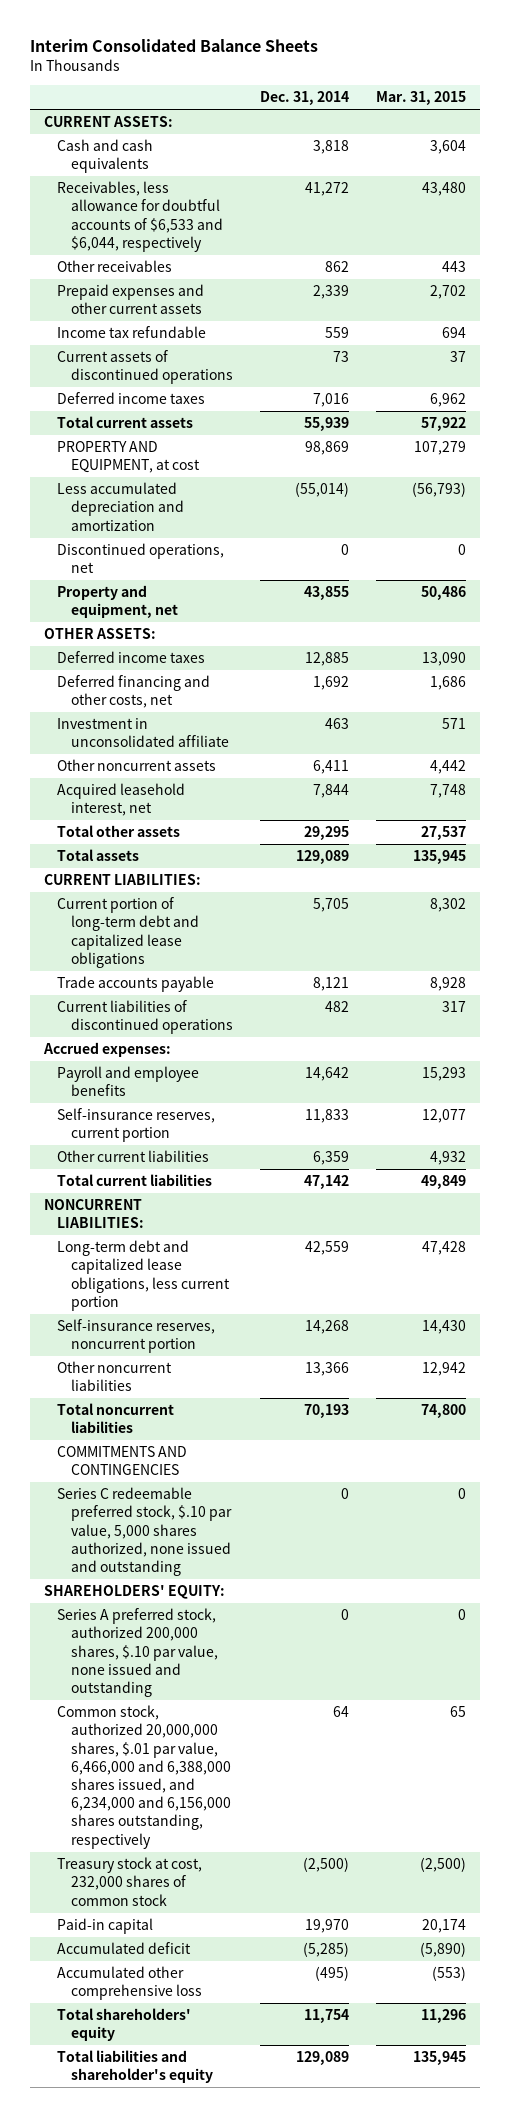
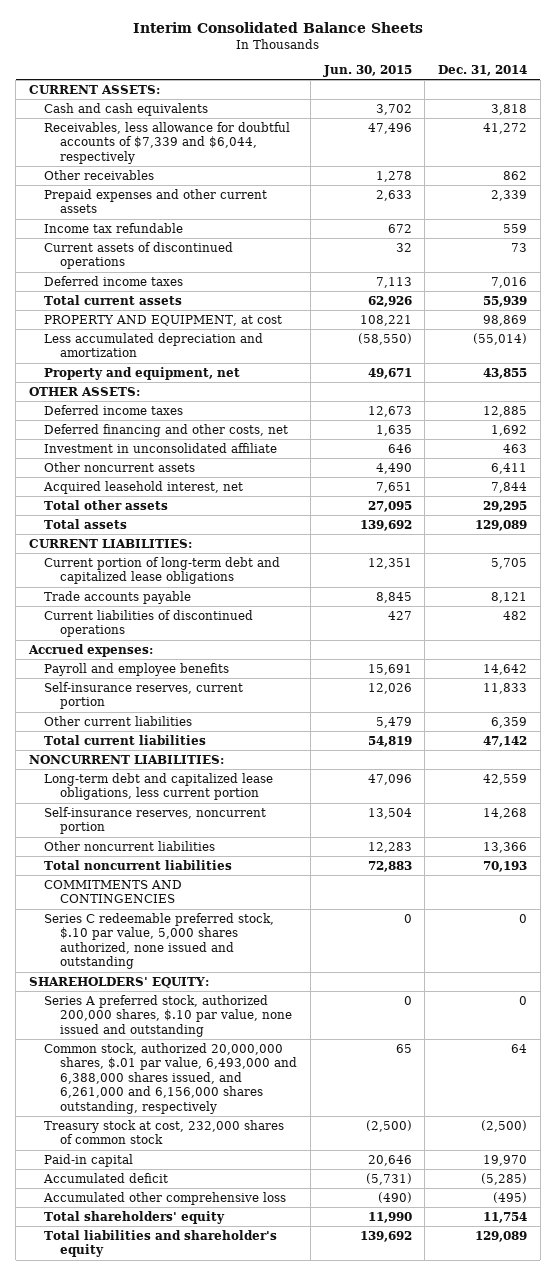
- | Dec. 31, 2014 | Mar. 31, 2015
+ | Jun. 30, 2015 | Dec. 31, 2014
- Receivables, less allowance for doubtful accounts of $6,533 and $6,044, respectively | 41,272 | 43,480
+ Receivables, less allowance for doubtful accounts of $7,339 and $6,044, respectively | 47,496 | 41,272
- Discontinued operations, net | 0 | 0
- Common stock, authorized 20,000,000 shares, $.01 par value, 6,466,000 and 6,388,000 shares issued, and 6,234,000 and 6,156,000 shares outstanding, respectively | 64 | 65
+ Common stock, authorized 20,000,000 shares, $.01 par value, 6,493,000 and 6,388,000 shares issued, and 6,261,000 and 6,156,000 shares outstanding, respectively | 65 | 64

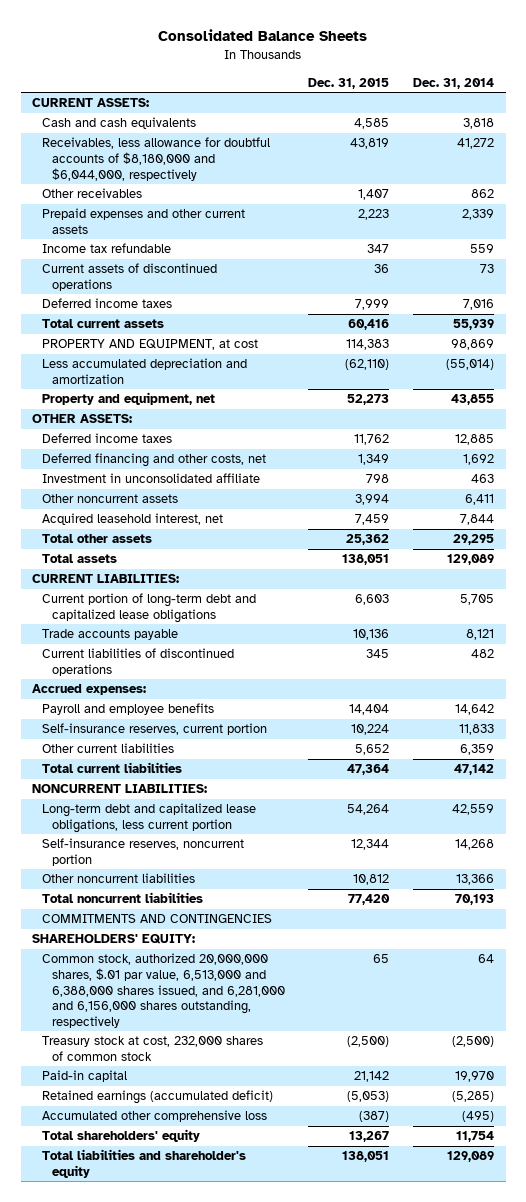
- Interim Consolidated Balance Sheets
+ Consolidated Balance Sheets
- | Jun. 30, 2015 | Dec. 31, 2014
+ | Dec. 31, 2015 | Dec. 31, 2014
- Receivables, less allowance for doubtful accounts of $7,339 and $6,044, respectively | 47,496 | 41,272
+ Receivables, less allowance for doubtful accounts of $8,180,000 and $6,044,000, respectively | 43,819 | 41,272
- Series C redeemable preferred stock, $.10 par value, 5,000 shares authorized, none issued and outstanding | 0 | 0
- Series A preferred stock, authorized 200,000 shares, $.10 par value, none issued and outstanding | 0 | 0
- Common stock, authorized 20,000,000 shares, $.01 par value, 6,493,000 and 6,388,000 shares issued, and 6,261,000 and 6,156,000 shares outstanding, respectively | 65 | 64
+ Common stock, authorized 20,000,000 shares, $.01 par value, 6,513,000 and 6,388,000 shares issued, and 6,281,000 and 6,156,000 shares outstanding, respectively | 65 | 64
- Accumulated deficit | (5,731) | (5,285)
+ Retained earnings (accumulated deficit) | (5,053) | (5,285)

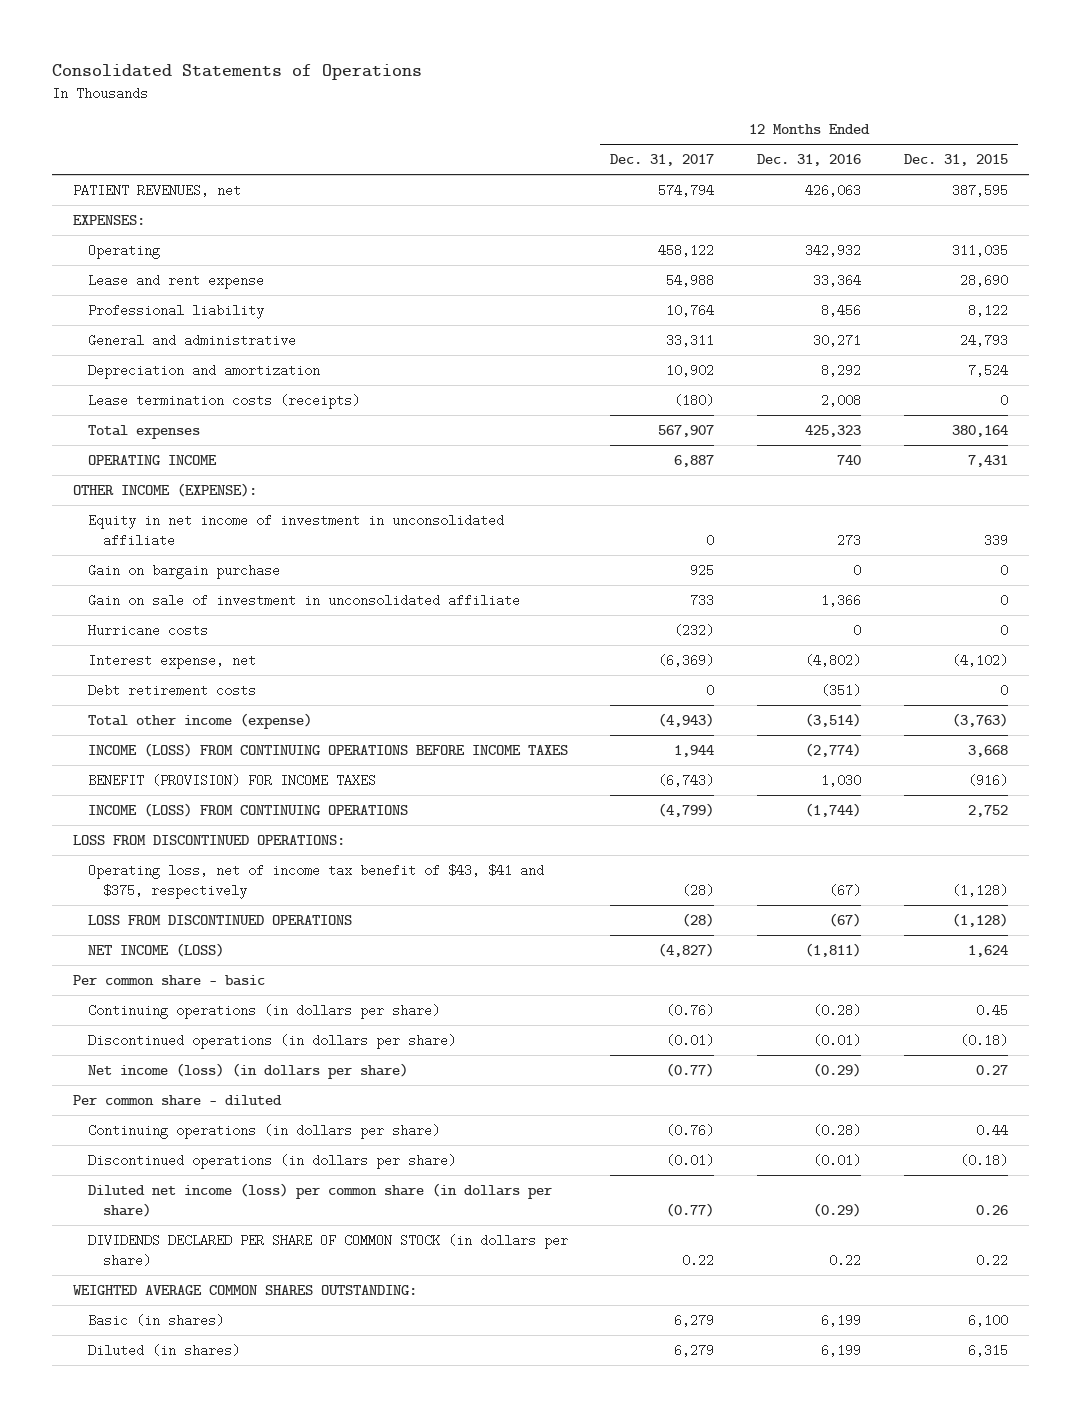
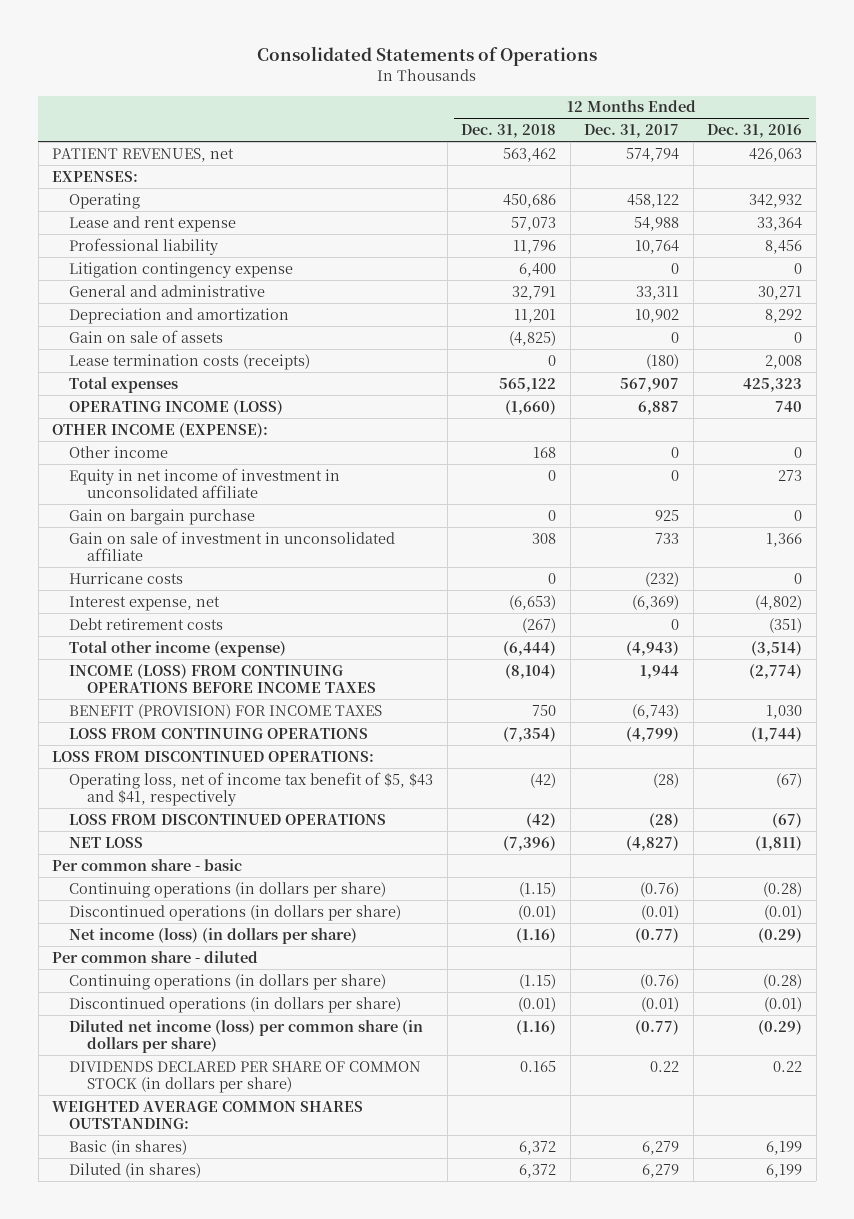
- | 12 Months Ended Dec. 31, 2017 | 12 Months Ended Dec. 31, 2016 | 12 Months Ended Dec. 31, 2015
+ | 12 Months Ended Dec. 31, 2018 | 12 Months Ended Dec. 31, 2017 | 12 Months Ended Dec. 31, 2016
+ Litigation contingency expense | 6,400 | 0 | 0
+ Gain on sale of assets | (4,825) | 0 | 0
- OPERATING INCOME | 6,887 | 740 | 7,431
+ OPERATING INCOME (LOSS) | (1,660) | 6,887 | 740
+ Other income | 168 | 0 | 0
- INCOME (LOSS) FROM CONTINUING OPERATIONS | (4,799) | (1,744) | 2,752
+ LOSS FROM CONTINUING OPERATIONS | (7,354) | (4,799) | (1,744)
- Operating loss, net of income tax benefit of $43, $41 and $375, respectively | (28) | (67) | (1,128)
+ Operating loss, net of income tax benefit of $5, $43 and $41, respectively | (42) | (28) | (67)
- NET INCOME (LOSS) | (4,827) | (1,811) | 1,624
+ NET LOSS | (7,396) | (4,827) | (1,811)

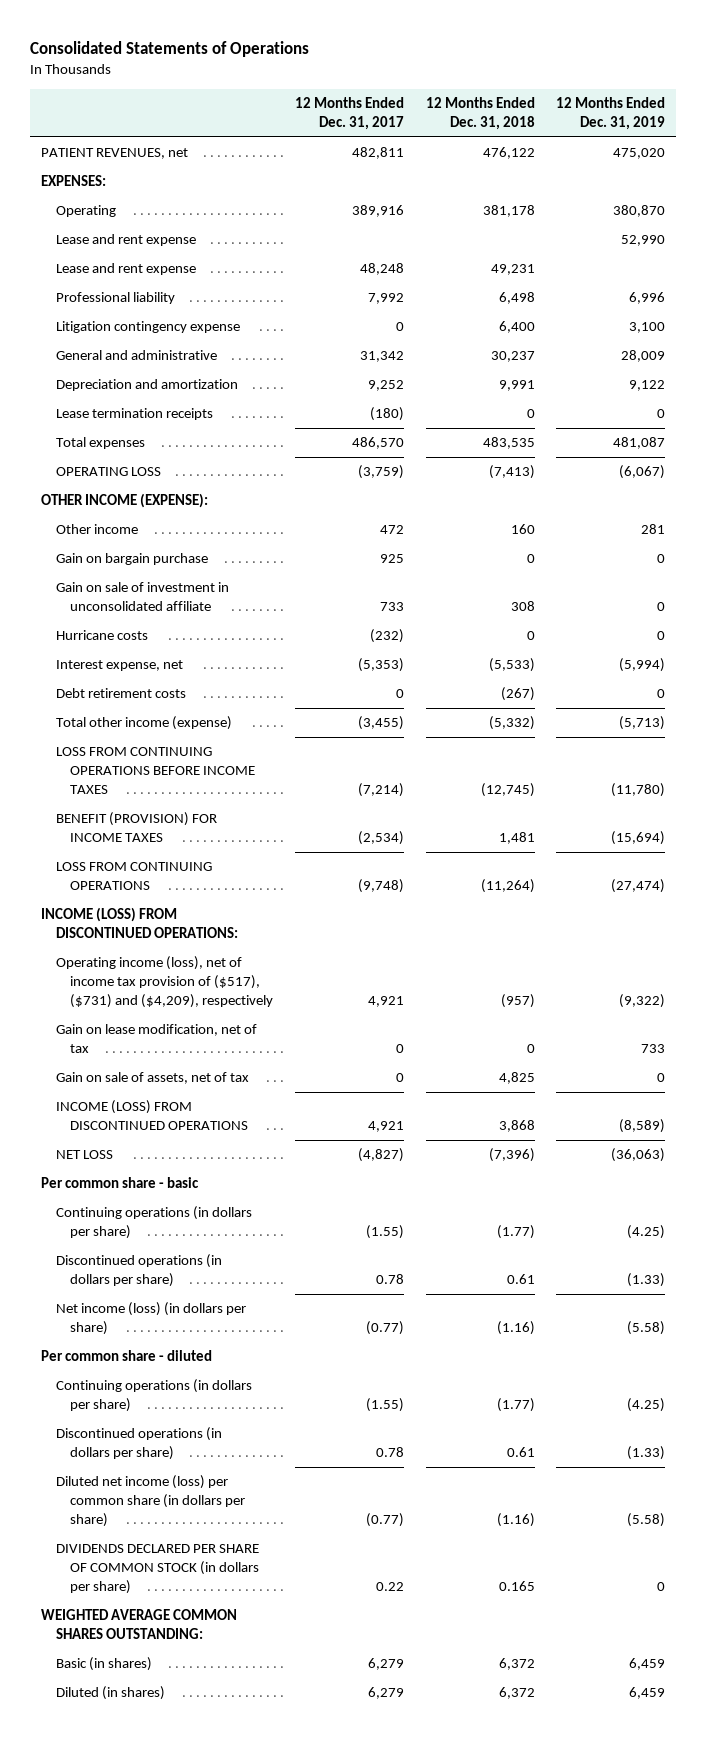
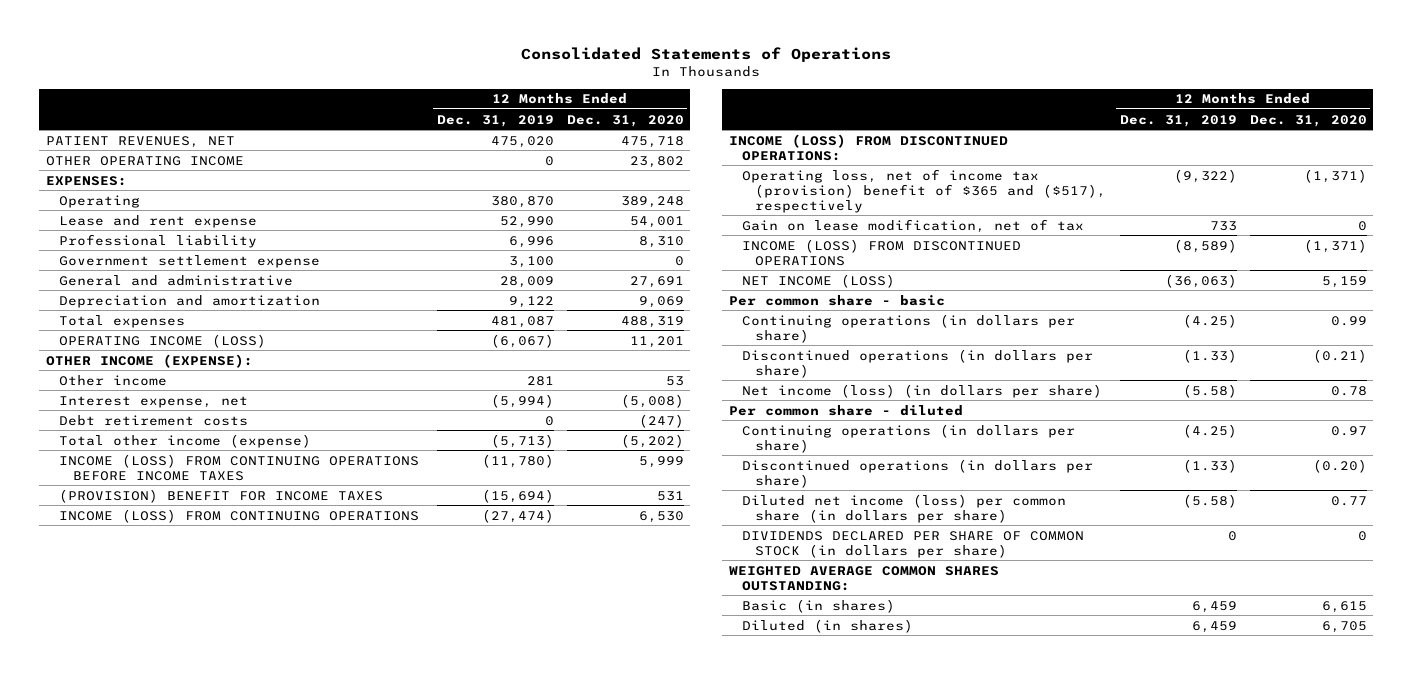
- | 12 Months Ended Dec. 31, 2017 | 12 Months Ended Dec. 31, 2018 | 12 Months Ended Dec. 31, 2019
+ | 12 Months Ended Dec. 31, 2019 | 12 Months Ended Dec. 31, 2020
- PATIENT REVENUES, net | 482,811 | 476,122 | 475,020
+ PATIENT REVENUES, NET | 475,020 | 475,718
+ OTHER OPERATING INCOME | 0 | 23,802
- Lease and rent expense | 48,248 | 49,231 |
- Litigation contingency expense | 0 | 6,400 | 3,100
+ Government settlement expense | 3,100 | 0
- Lease termination receipts | (180) | 0 | 0
- OPERATING LOSS | (3,759) | (7,413) | (6,067)
+ OPERATING INCOME (LOSS) | (6,067) | 11,201
- Gain on bargain purchase | 925 | 0 | 0
- Gain on sale of investment in unconsolidated affiliate | 733 | 308 | 0
- Hurricane costs | (232) | 0 | 0
- LOSS FROM CONTINUING OPERATIONS BEFORE INCOME TAXES | (7,214) | (12,745) | (11,780)
- BENEFIT (PROVISION) FOR INCOME TAXES | (2,534) | 1,481 | (15,694)
- LOSS FROM CONTINUING OPERATIONS | (9,748) | (11,264) | (27,474)
+ INCOME (LOSS) FROM CONTINUING OPERATIONS BEFORE INCOME TAXES | (11,780) | 5,999
+ (PROVISION) BENEFIT FOR INCOME TAXES | (15,694) | 531
+ INCOME (LOSS) FROM CONTINUING OPERATIONS | (27,474) | 6,530
- Operating income (loss), net of income tax provision of ($517), ($731) and ($4,209), respectively | 4,921 | (957) | (9,322)
+ Operating loss, net of income tax (provision) benefit of $365 and ($517), respectively | (9,322) | (1,371)
- Gain on sale of assets, net of tax | 0 | 4,825 | 0
- NET LOSS | (4,827) | (7,396) | (36,063)
+ NET INCOME (LOSS) | (36,063) | 5,159

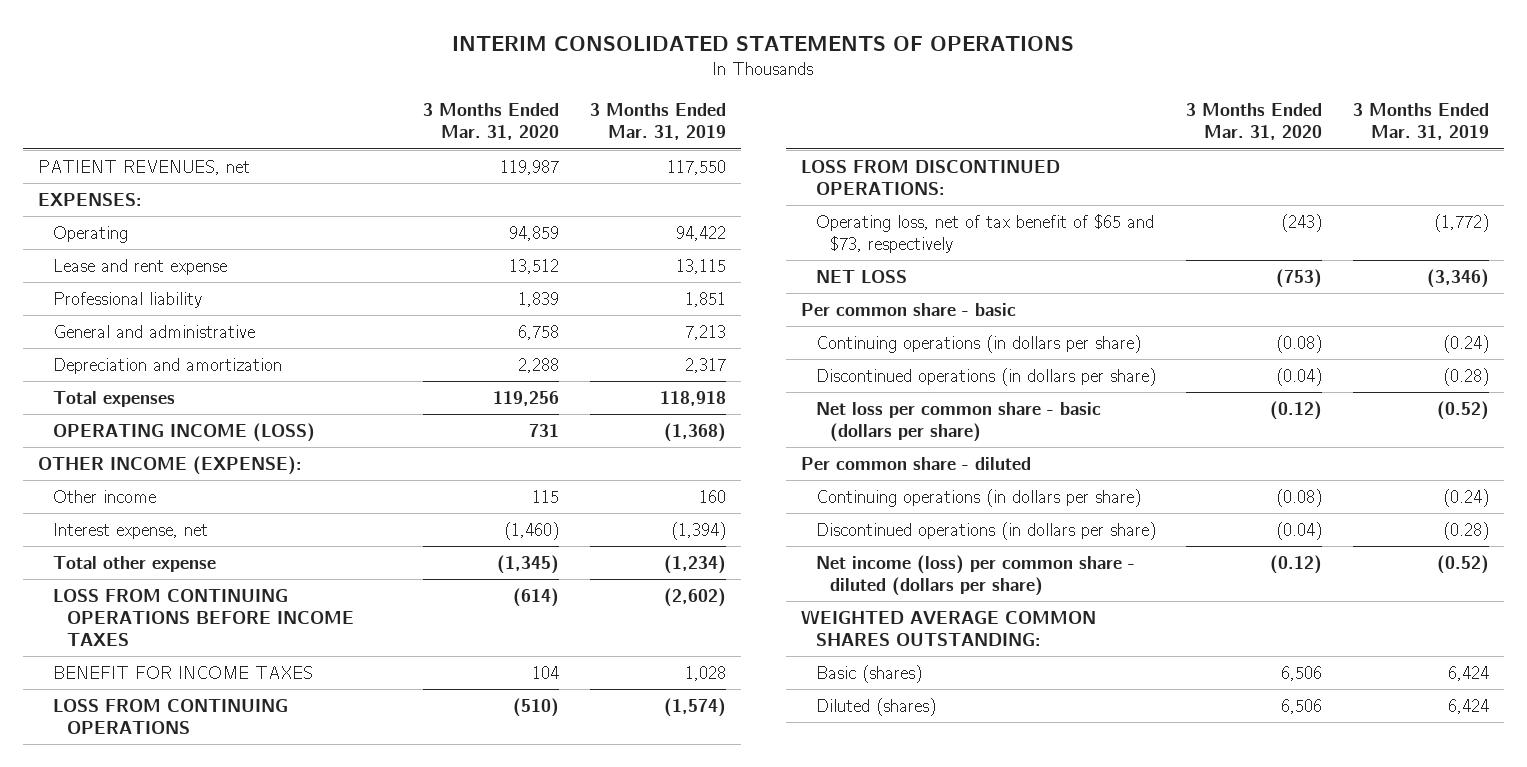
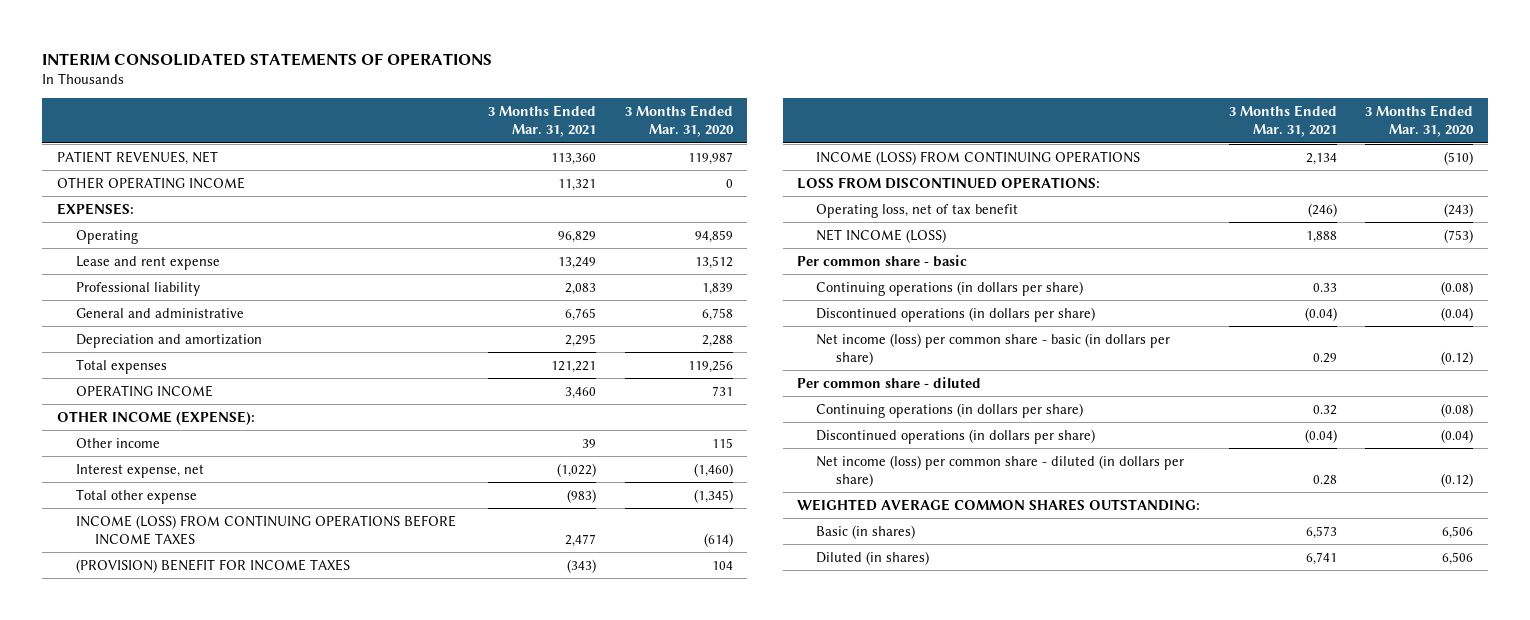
- | 3 Months Ended Mar. 31, 2020 | 3 Months Ended Mar. 31, 2019
+ | 3 Months Ended Mar. 31, 2021 | 3 Months Ended Mar. 31, 2020
- PATIENT REVENUES, net | 119,987 | 117,550
+ PATIENT REVENUES, NET | 113,360 | 119,987
+ OTHER OPERATING INCOME | 11,321 | 0
- OPERATING INCOME (LOSS) | 731 | (1,368)
+ OPERATING INCOME | 3,460 | 731
- LOSS FROM CONTINUING OPERATIONS BEFORE INCOME TAXES | (614) | (2,602)
- BENEFIT FOR INCOME TAXES | 104 | 1,028
- LOSS FROM CONTINUING OPERATIONS | (510) | (1,574)
+ INCOME (LOSS) FROM CONTINUING OPERATIONS BEFORE INCOME TAXES | 2,477 | (614)
+ (PROVISION) BENEFIT FOR INCOME TAXES | (343) | 104
+ INCOME (LOSS) FROM CONTINUING OPERATIONS | 2,134 | (510)
- Operating loss, net of tax benefit of $65 and $73, respectively | (243) | (1,772)
- NET LOSS | (753) | (3,346)
+ Operating loss, net of tax benefit | (246) | (243)
+ NET INCOME (LOSS) | 1,888 | (753)
- Net loss per common share - basic (dollars per share) | (0.12) | (0.52)
+ Net income (loss) per common share - basic (in dollars per share) | 0.29 | (0.12)
- Net income (loss) per common share - diluted (dollars per share) | (0.12) | (0.52)
+ Net income (loss) per common share - diluted (in dollars per share) | 0.28 | (0.12)
- Basic (shares) | 6,506 | 6,424
- Diluted (shares) | 6,506 | 6,424
+ Basic (in shares) | 6,573 | 6,506
+ Diluted (in shares) | 6,741 | 6,506

